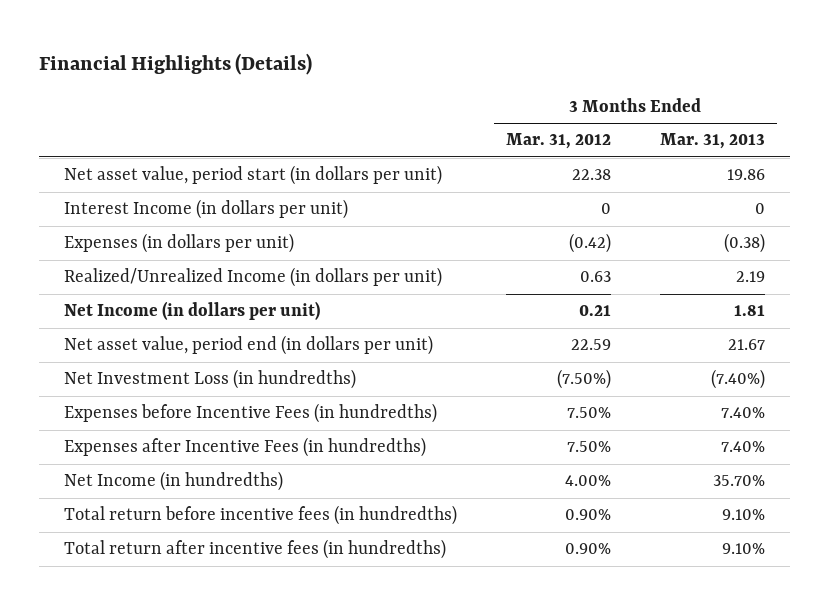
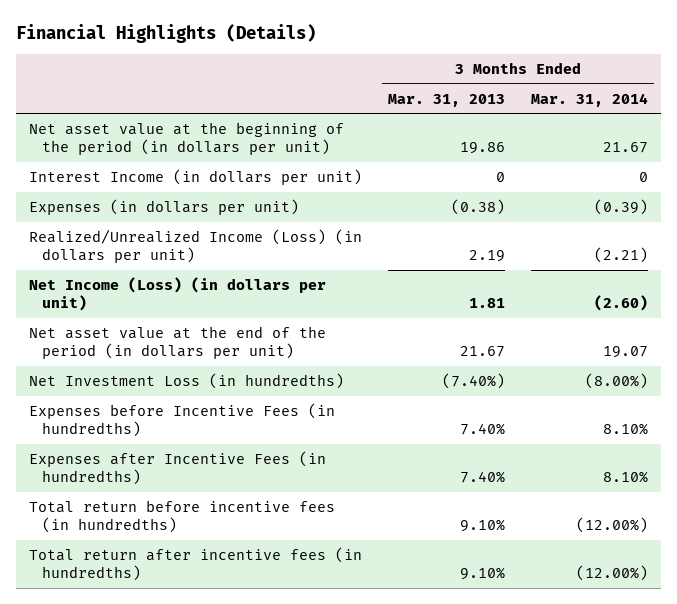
- | 3 Months Ended Mar. 31, 2012 | 3 Months Ended Mar. 31, 2013
+ | 3 Months Ended Mar. 31, 2013 | 3 Months Ended Mar. 31, 2014
- Net asset value, period start (in dollars per unit) | 22.38 | 19.86
+ Net asset value at the beginning of the period (in dollars per unit) | 19.86 | 21.67
- Realized/Unrealized Income (in dollars per unit) | 0.63 | 2.19
- Net Income (in dollars per unit) | 0.21 | 1.81
- Net asset value, period end (in dollars per unit) | 22.59 | 21.67
+ Realized/Unrealized Income (Loss) (in dollars per unit) | 2.19 | (2.21)
+ Net Income (Loss) (in dollars per unit) | 1.81 | (2.60)
+ Net asset value at the end of the period (in dollars per unit) | 21.67 | 19.07
- Net Income (in hundredths) | 4.00% | 35.70%

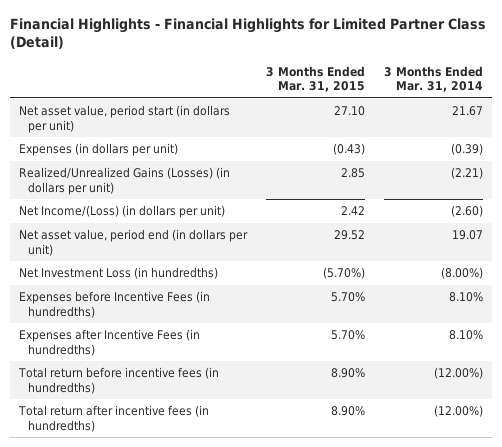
- Financial Highlights (Details)
+ Financial Highlights - Financial Highlights for Limited Partner Class (Detail)
- | 3 Months Ended Mar. 31, 2013 | 3 Months Ended Mar. 31, 2014
+ | 3 Months Ended Mar. 31, 2015 | 3 Months Ended Mar. 31, 2014
- Net asset value at the beginning of the period (in dollars per unit) | 19.86 | 21.67
- Interest Income (in dollars per unit) | 0 | 0
+ Net asset value, period start (in dollars per unit) | 27.10 | 21.67
- Realized/Unrealized Income (Loss) (in dollars per unit) | 2.19 | (2.21)
- Net Income (Loss) (in dollars per unit) | 1.81 | (2.60)
- Net asset value at the end of the period (in dollars per unit) | 21.67 | 19.07
+ Realized/Unrealized Gains (Losses) (in dollars per unit) | 2.85 | (2.21)
+ Net Income/(Loss) (in dollars per unit) | 2.42 | (2.60)
+ Net asset value, period end (in dollars per unit) | 29.52 | 19.07

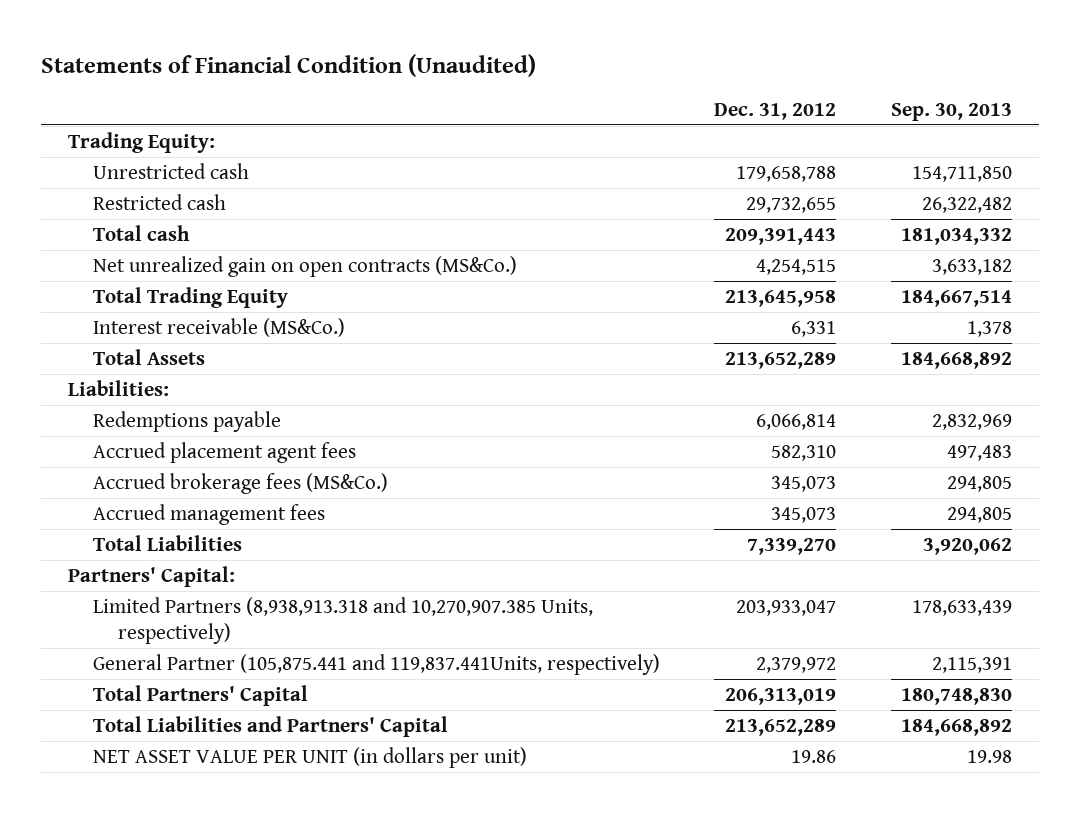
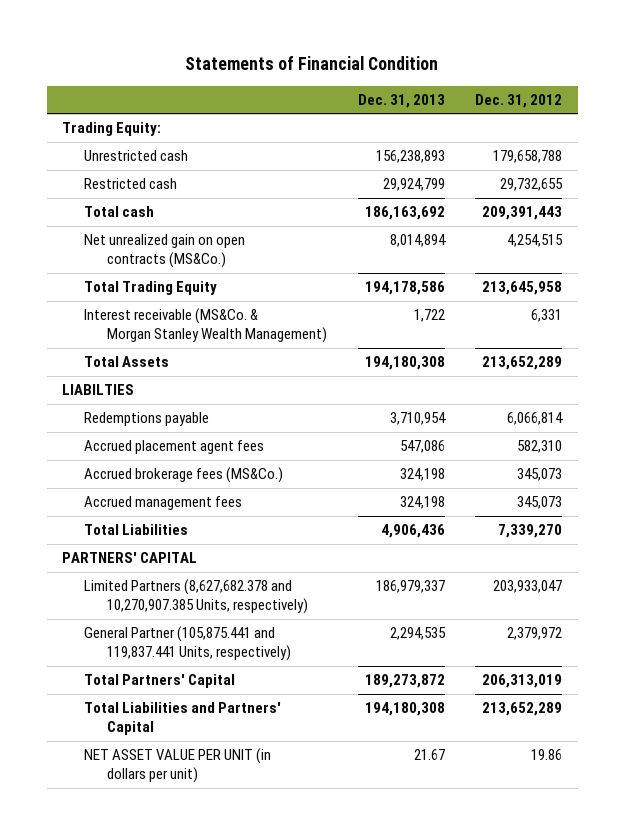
- Statements of Financial Condition (Unaudited)
+ Statements of Financial Condition
- | Dec. 31, 2012 | Sep. 30, 2013
+ | Dec. 31, 2013 | Dec. 31, 2012
- Interest receivable (MS&Co.) | 6,331 | 1,378
+ Interest receivable (MS&Co. & Morgan Stanley Wealth Management) | 1,722 | 6,331
- Liabilities:
+ LIABILTIES
- Partners' Capital:
- Limited Partners (8,938,913.318 and 10,270,907.385 Units, respectively) | 203,933,047 | 178,633,439
- General Partner (105,875.441 and 119,837.441Units, respectively) | 2,379,972 | 2,115,391
+ PARTNERS' CAPITAL
+ Limited Partners (8,627,682.378 and 10,270,907.385 Units, respectively) | 186,979,337 | 203,933,047
+ General Partner (105,875.441 and 119,837.441 Units, respectively) | 2,294,535 | 2,379,972

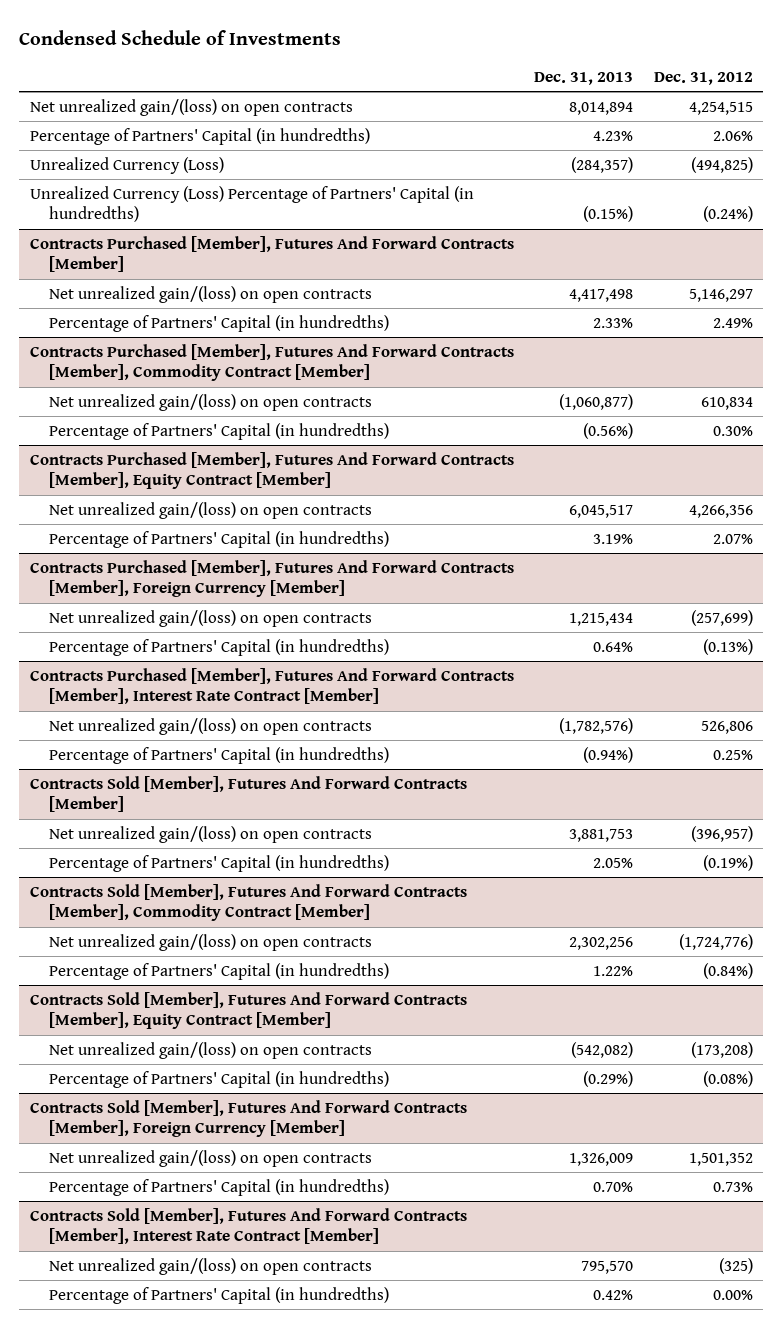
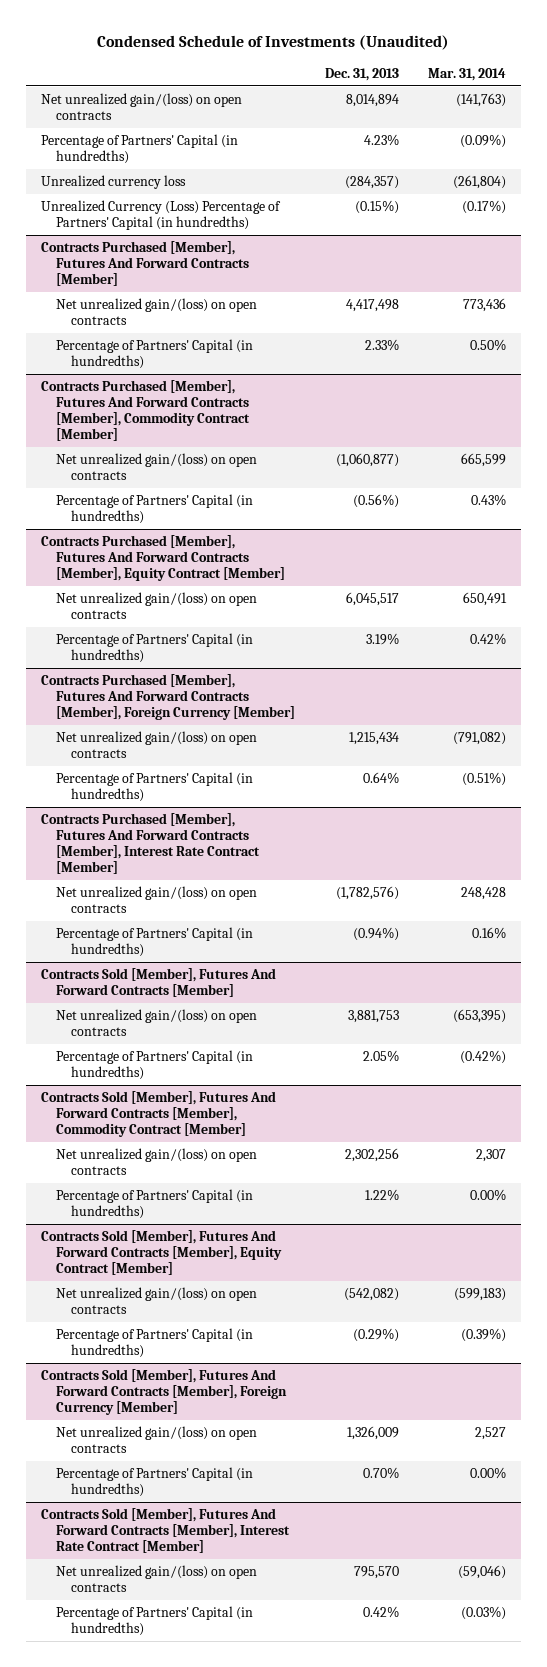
- Condensed Schedule of Investments
+ Condensed Schedule of Investments (Unaudited)
- | Dec. 31, 2013 | Dec. 31, 2012
+ | Dec. 31, 2013 | Mar. 31, 2014
- Unrealized Currency (Loss) | (284,357) | (494,825)
+ Unrealized currency loss | (284,357) | (261,804)

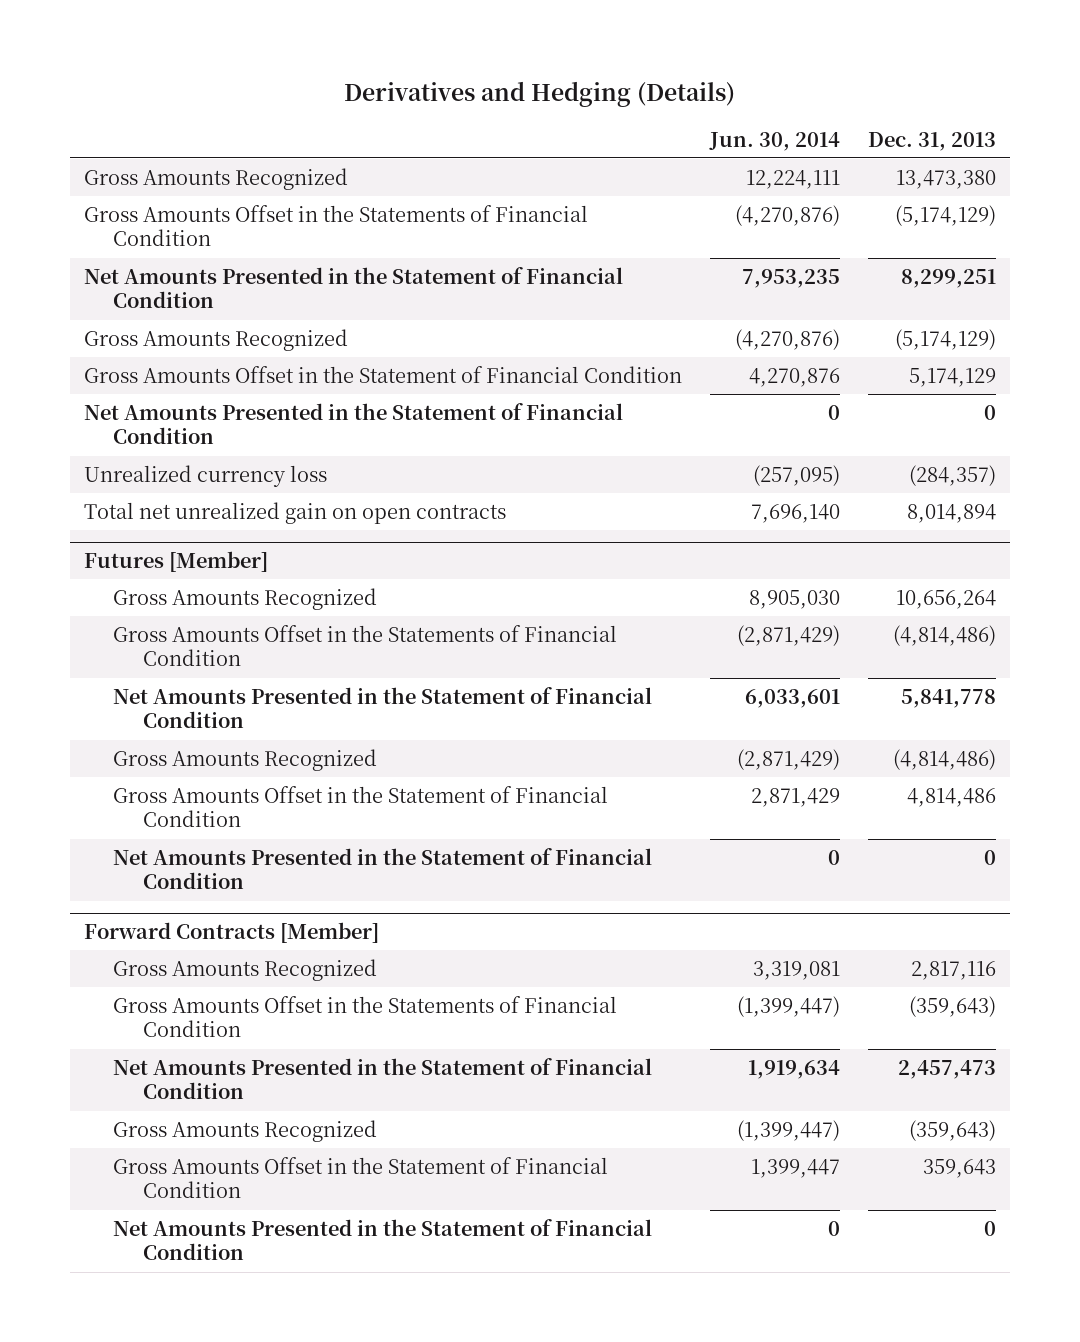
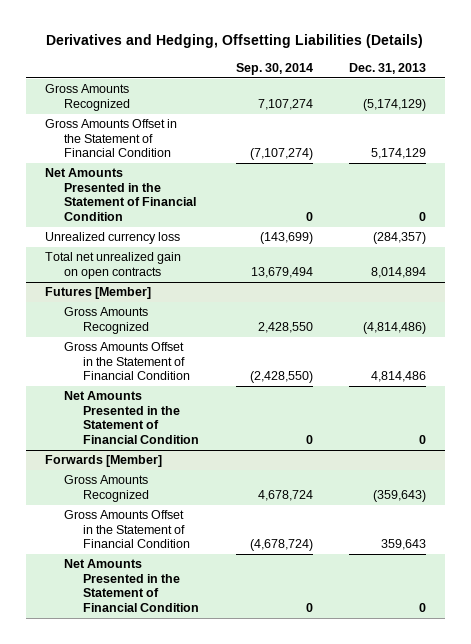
- Derivatives and Hedging (Details)
+ Derivatives and Hedging, Offsetting Liabilities (Details)
- | Jun. 30, 2014 | Dec. 31, 2013
+ | Sep. 30, 2014 | Dec. 31, 2013
- Gross Amounts Recognized | 12,224,111 | 13,473,380
- Gross Amounts Offset in the Statements of Financial Condition | (4,270,876) | (5,174,129)
- Net Amounts Presented in the Statement of Financial Condition | 7,953,235 | 8,299,251
@ Futures [Member]
- Gross Amounts Recognized | 8,905,030 | 10,656,264
- Gross Amounts Offset in the Statements of Financial Condition | (2,871,429) | (4,814,486)
- Net Amounts Presented in the Statement of Financial Condition | 6,033,601 | 5,841,778
- Forward Contracts [Member]
- Gross Amounts Recognized | 3,319,081 | 2,817,116
- Gross Amounts Offset in the Statements of Financial Condition | (1,399,447) | (359,643)
- Net Amounts Presented in the Statement of Financial Condition | 1,919,634 | 2,457,473
+ Forwards [Member]

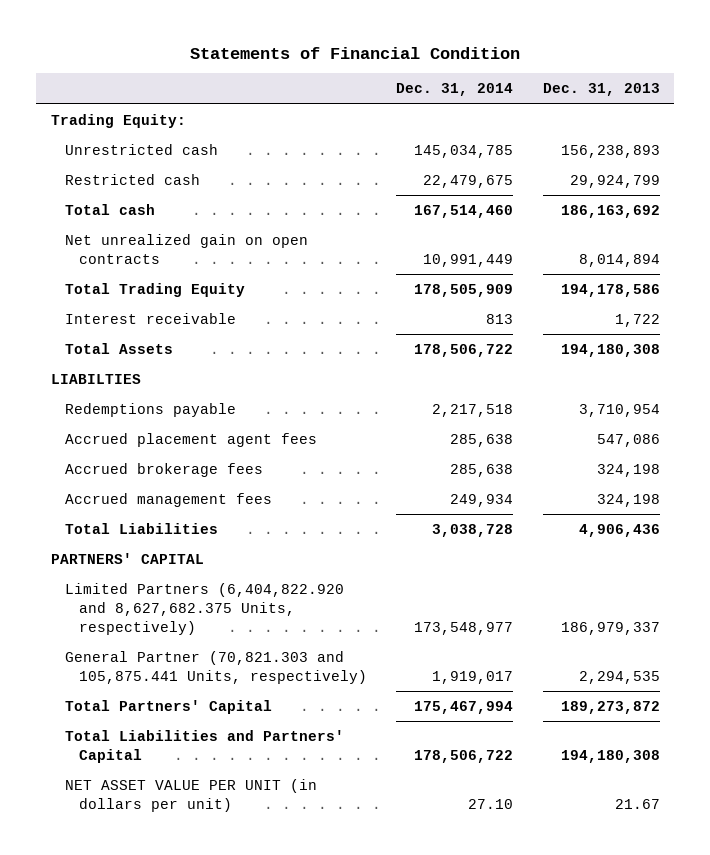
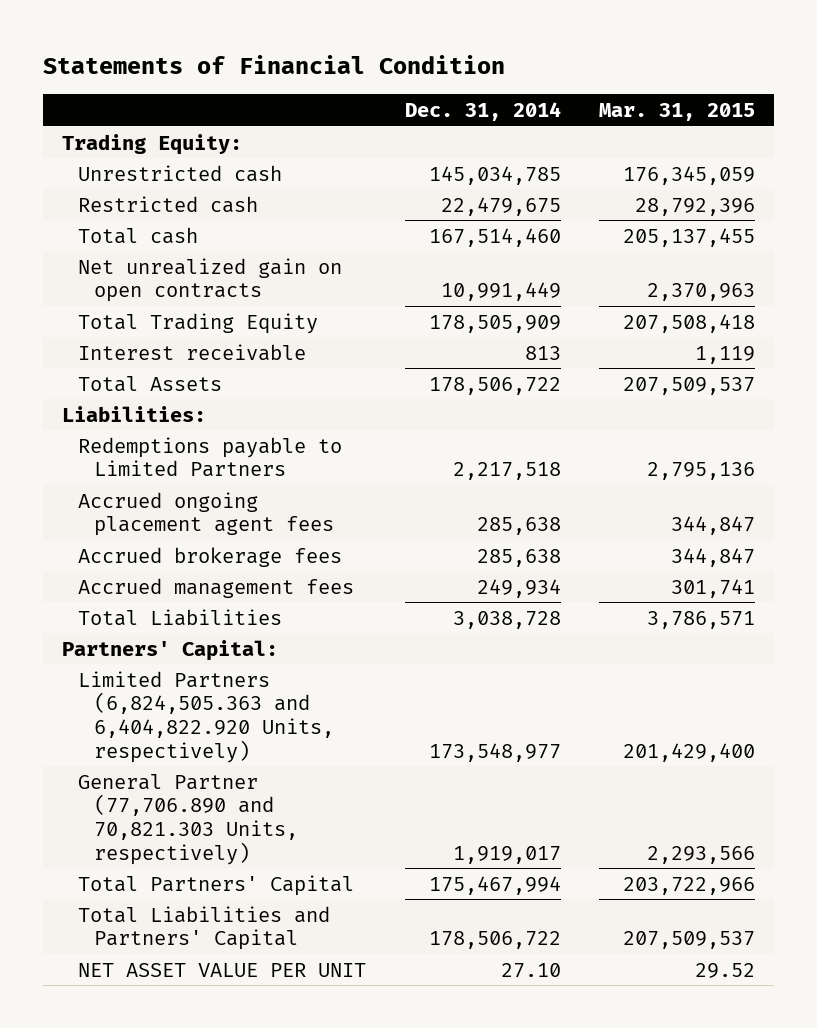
- | Dec. 31, 2014 | Dec. 31, 2013
+ | Dec. 31, 2014 | Mar. 31, 2015
- LIABILTIES
- Redemptions payable | 2,217,518 | 3,710,954
- Accrued placement agent fees | 285,638 | 547,086
+ Liabilities:
+ Redemptions payable to Limited Partners | 2,217,518 | 2,795,136
+ Accrued ongoing placement agent fees | 285,638 | 344,847
- PARTNERS' CAPITAL
- Limited Partners (6,404,822.920 and 8,627,682.375 Units, respectively) | 173,548,977 | 186,979,337
- General Partner (70,821.303 and 105,875.441 Units, respectively) | 1,919,017 | 2,294,535
+ Partners' Capital:
+ Limited Partners (6,824,505.363 and 6,404,822.920 Units, respectively) | 173,548,977 | 201,429,400
+ General Partner (77,706.890 and 70,821.303 Units, respectively) | 1,919,017 | 2,293,566
- NET ASSET VALUE PER UNIT (in dollars per unit) | 27.10 | 21.67
+ NET ASSET VALUE PER UNIT | 27.10 | 29.52

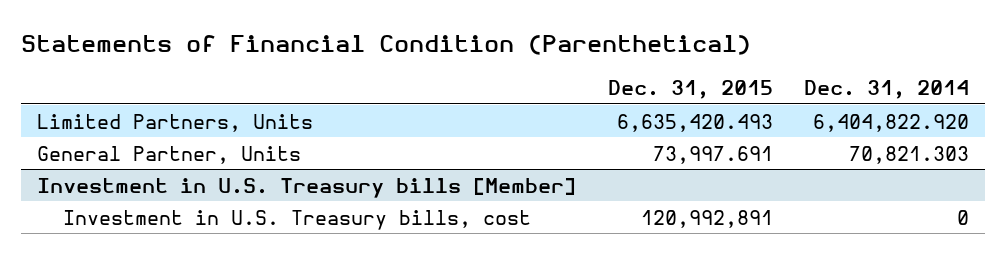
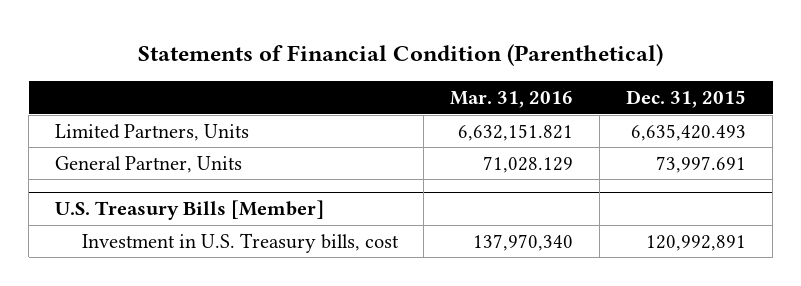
- | Dec. 31, 2015 | Dec. 31, 2014
+ | Mar. 31, 2016 | Dec. 31, 2015
- Investment in U.S. Treasury bills [Member]
+ U.S. Treasury Bills [Member]

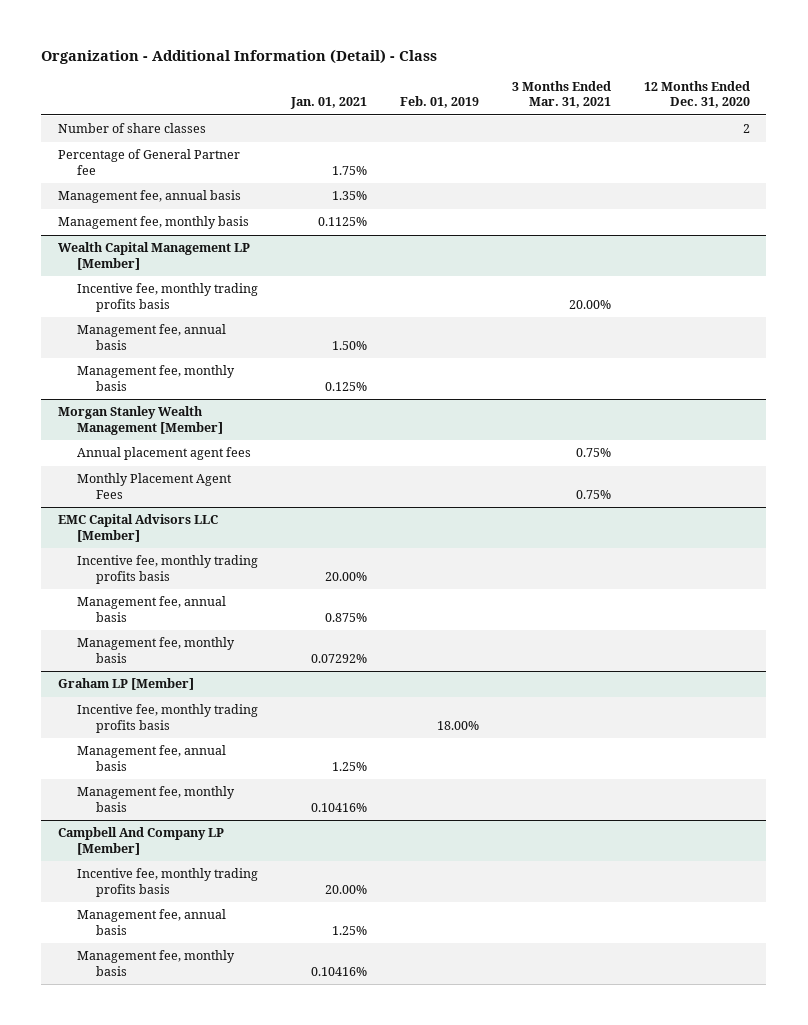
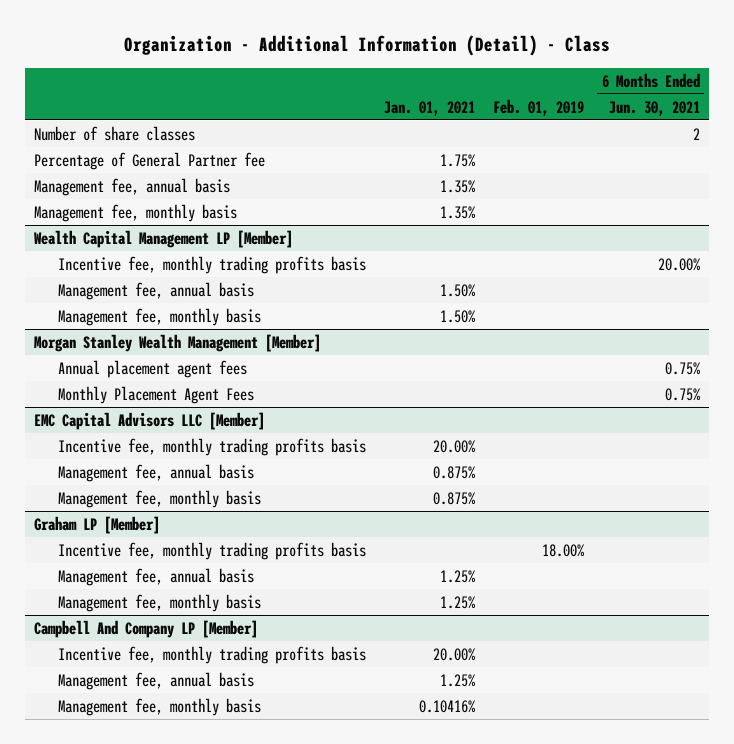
- | Jan. 01, 2021 | Feb. 01, 2019 | 3 Months Ended Mar. 31, 2021 | 12 Months Ended Dec. 31, 2020
+ | Jan. 01, 2021 | Feb. 01, 2019 | 6 Months Ended Jun. 30, 2021
- Management fee, monthly basis | 0.1125% | | |
+ Management fee, monthly basis | 1.35% | |
@ Wealth Capital Management LP [Member]
- Management fee, monthly basis | 0.125% | | |
+ Management fee, monthly basis | 1.50% | |
@ EMC Capital Advisors LLC [Member]
- Management fee, monthly basis | 0.07292% | | |
+ Management fee, monthly basis | 0.875% | |
@ Graham LP [Member]
- Management fee, monthly basis | 0.10416% | | |
+ Management fee, monthly basis | 1.25% | |

